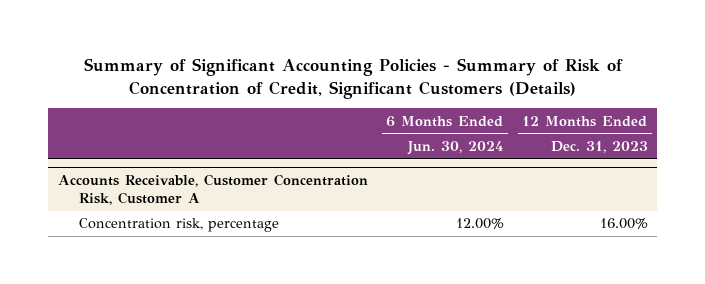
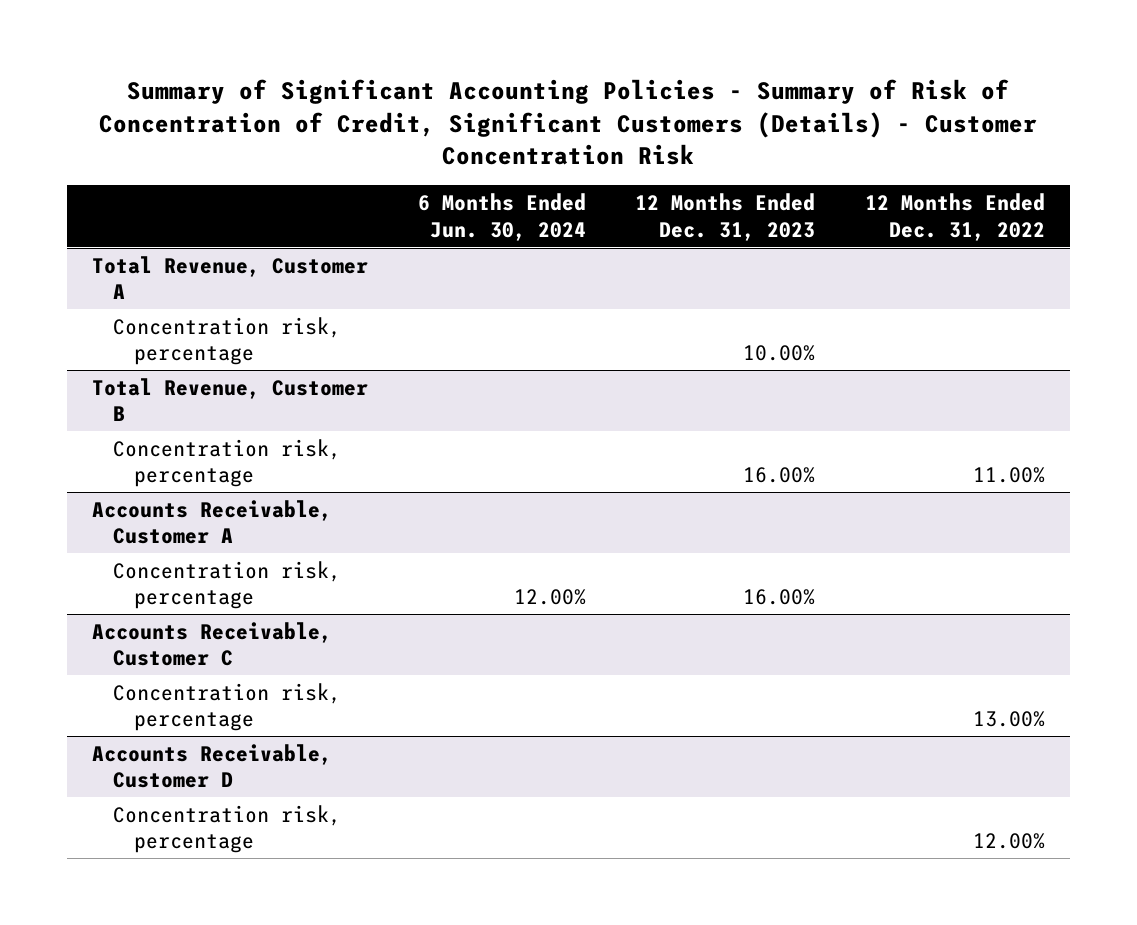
- Summary of Significant Accounting Policies - Summary of Risk of Concentration of Credit, Significant Customers (Details)
+ Summary of Significant Accounting Policies - Summary of Risk of Concentration of Credit, Significant Customers (Details) - Customer Concentration Risk
- | 6 Months Ended Jun. 30, 2024 | 12 Months Ended Dec. 31, 2023
+ | 6 Months Ended Jun. 30, 2024 | 12 Months Ended Dec. 31, 2023 | 12 Months Ended Dec. 31, 2022
- Accounts Receivable, Customer Concentration Risk, Customer A
+ Total Revenue, Customer A
+ Concentration risk, percentage | | 10.00% |
+ Total Revenue, Customer B
+ Concentration risk, percentage | | 16.00% | 11.00%
+ Accounts Receivable, Customer A
+ Accounts Receivable, Customer C
+ Concentration risk, percentage | | | 13.00%
+ Accounts Receivable, Customer D
+ Concentration risk, percentage | | | 12.00%

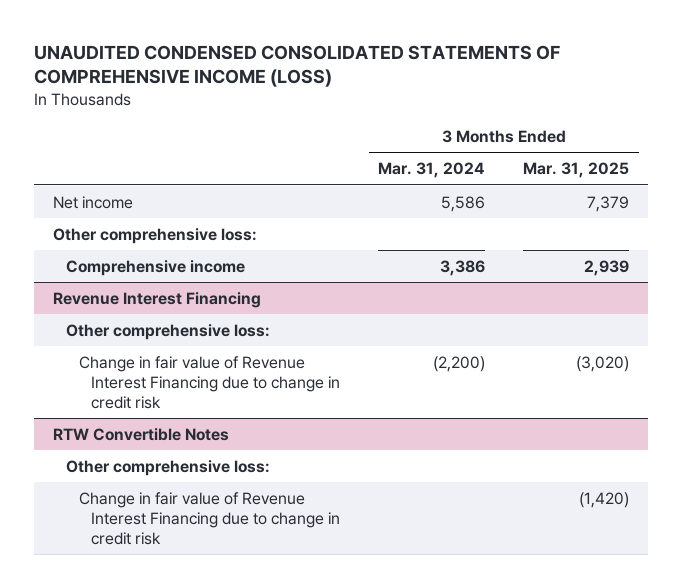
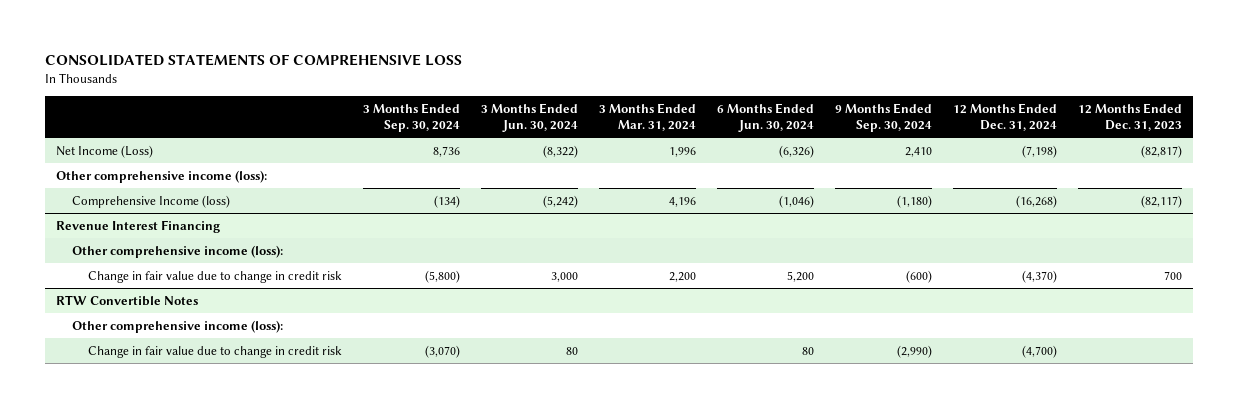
- UNAUDITED CONDENSED CONSOLIDATED STATEMENTS OF COMPREHENSIVE INCOME (LOSS)
+ CONSOLIDATED STATEMENTS OF COMPREHENSIVE LOSS
- | 3 Months Ended Mar. 31, 2024 | 3 Months Ended Mar. 31, 2025
+ | 3 Months Ended Sep. 30, 2024 | 3 Months Ended Jun. 30, 2024 | 3 Months Ended Mar. 31, 2024 | 6 Months Ended Jun. 30, 2024 | 9 Months Ended Sep. 30, 2024 | 12 Months Ended Dec. 31, 2024 | 12 Months Ended Dec. 31, 2023
- Net income | 5,586 | 7,379
- Other comprehensive loss:
- Comprehensive income | 3,386 | 2,939
+ Net Income (Loss) | 8,736 | (8,322) | 1,996 | (6,326) | 2,410 | (7,198) | (82,817)
+ Other comprehensive income (loss):
+ Comprehensive Income (loss) | (134) | (5,242) | 4,196 | (1,046) | (1,180) | (16,268) | (82,117)
@ Revenue Interest Financing
- Other comprehensive loss:
- Change in fair value of Revenue Interest Financing due to change in credit risk | (2,200) | (3,020)
+ Other comprehensive income (loss):
+ Change in fair value due to change in credit risk | (5,800) | 3,000 | 2,200 | 5,200 | (600) | (4,370) | 700
@ RTW Convertible Notes
- Other comprehensive loss:
- Change in fair value of Revenue Interest Financing due to change in credit risk | | (1,420)
+ Other comprehensive income (loss):
+ Change in fair value due to change in credit risk | (3,070) | 80 | | 80 | (2,990) | (4,700) |

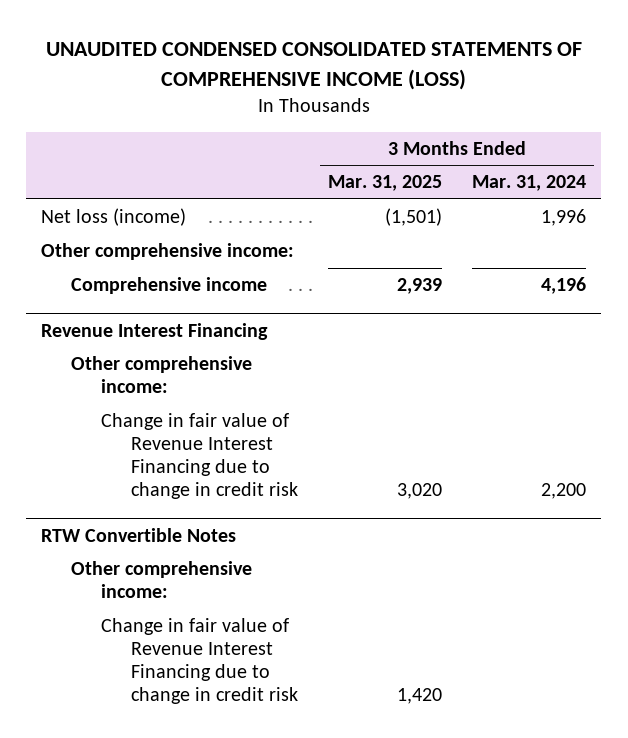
- CONSOLIDATED STATEMENTS OF COMPREHENSIVE LOSS
+ UNAUDITED CONDENSED CONSOLIDATED STATEMENTS OF COMPREHENSIVE INCOME (LOSS)
- | 3 Months Ended Sep. 30, 2024 | 3 Months Ended Jun. 30, 2024 | 3 Months Ended Mar. 31, 2024 | 6 Months Ended Jun. 30, 2024 | 9 Months Ended Sep. 30, 2024 | 12 Months Ended Dec. 31, 2024 | 12 Months Ended Dec. 31, 2023
+ | 3 Months Ended Mar. 31, 2025 | 3 Months Ended Mar. 31, 2024
- Net Income (Loss) | 8,736 | (8,322) | 1,996 | (6,326) | 2,410 | (7,198) | (82,817)
- Other comprehensive income (loss):
- Comprehensive Income (loss) | (134) | (5,242) | 4,196 | (1,046) | (1,180) | (16,268) | (82,117)
+ Net loss (income) | (1,501) | 1,996
+ Other comprehensive income:
+ Comprehensive income | 2,939 | 4,196
@ Revenue Interest Financing
- Other comprehensive income (loss):
- Change in fair value due to change in credit risk | (5,800) | 3,000 | 2,200 | 5,200 | (600) | (4,370) | 700
+ Other comprehensive income:
+ Change in fair value of Revenue Interest Financing due to change in credit risk | 3,020 | 2,200
@ RTW Convertible Notes
- Other comprehensive income (loss):
- Change in fair value due to change in credit risk | (3,070) | 80 | | 80 | (2,990) | (4,700) |
+ Other comprehensive income:
+ Change in fair value of Revenue Interest Financing due to change in credit risk | 1,420 |

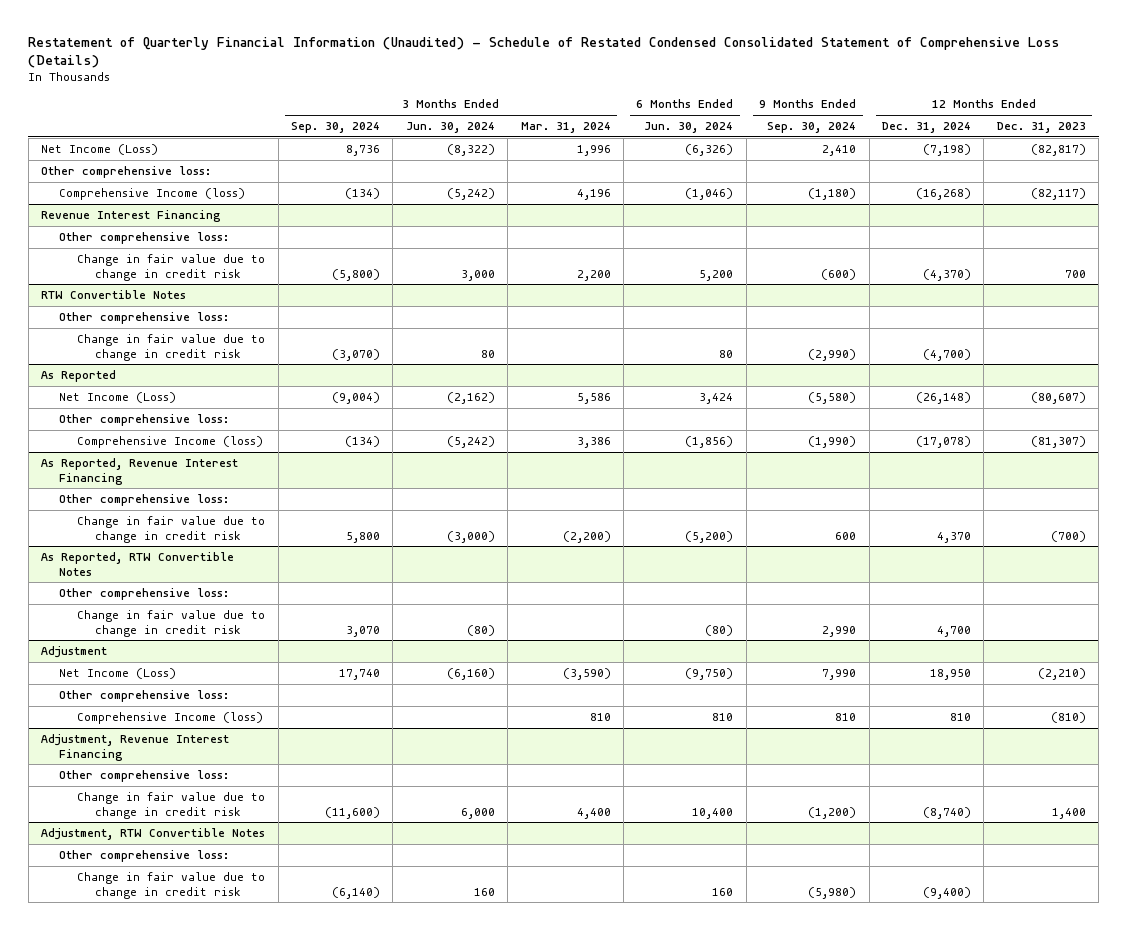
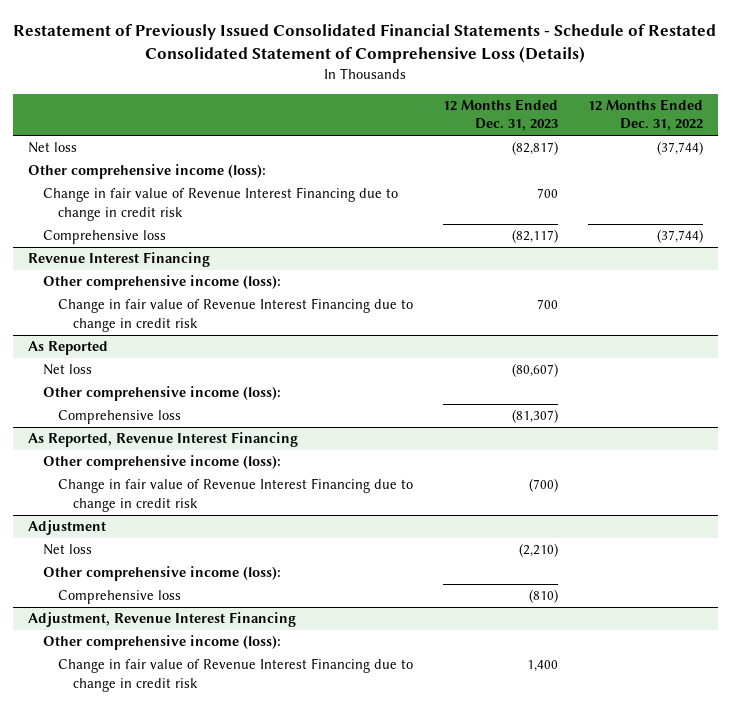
- Restatement of Quarterly Financial Information (Unaudited) - Schedule of Restated Condensed Consolidated Statement of Comprehensive Loss (Details)
+ Restatement of Previously Issued Consolidated Financial Statements - Schedule of Restated Consolidated Statement of Comprehensive Loss (Details)
- | 3 Months Ended Sep. 30, 2024 | 3 Months Ended Jun. 30, 2024 | 3 Months Ended Mar. 31, 2024 | 6 Months Ended Jun. 30, 2024 | 9 Months Ended Sep. 30, 2024 | 12 Months Ended Dec. 31, 2024 | 12 Months Ended Dec. 31, 2023
+ | 12 Months Ended Dec. 31, 2023 | 12 Months Ended Dec. 31, 2022
- Net Income (Loss) | 8,736 | (8,322) | 1,996 | (6,326) | 2,410 | (7,198) | (82,817)
- Other comprehensive loss:
- Comprehensive Income (loss) | (134) | (5,242) | 4,196 | (1,046) | (1,180) | (16,268) | (82,117)
+ Net loss | (82,817) | (37,744)
+ Other comprehensive income (loss):
+ Change in fair value of Revenue Interest Financing due to change in credit risk | 700 |
+ Comprehensive loss | (82,117) | (37,744)
@ Revenue Interest Financing
- Other comprehensive loss:
- Change in fair value due to change in credit risk | (5,800) | 3,000 | 2,200 | 5,200 | (600) | (4,370) | 700
- RTW Convertible Notes
- Other comprehensive loss:
- Change in fair value due to change in credit risk | (3,070) | 80 | | 80 | (2,990) | (4,700) |
@ Revenue Interest Financing
+ Other comprehensive income (loss):
+ Change in fair value of Revenue Interest Financing due to change in credit risk | 700 |
@ As Reported
- Net Income (Loss) | (9,004) | (2,162) | 5,586 | 3,424 | (5,580) | (26,148) | (80,607)
- Other comprehensive loss:
- Comprehensive Income (loss) | (134) | (5,242) | 3,386 | (1,856) | (1,990) | (17,078) | (81,307)
+ Net loss | (80,607) |
+ Other comprehensive income (loss):
+ Comprehensive loss | (81,307) |
@ As Reported, Revenue Interest Financing
- Other comprehensive loss:
- Change in fair value due to change in credit risk | 5,800 | (3,000) | (2,200) | (5,200) | 600 | 4,370 | (700)
- As Reported, RTW Convertible Notes
- Other comprehensive loss:
- Change in fair value due to change in credit risk | 3,070 | (80) | | (80) | 2,990 | 4,700 |
@ As Reported, Revenue Interest Financing
+ Other comprehensive income (loss):
+ Change in fair value of Revenue Interest Financing due to change in credit risk | (700) |
@ Adjustment
- Net Income (Loss) | 17,740 | (6,160) | (3,590) | (9,750) | 7,990 | 18,950 | (2,210)
- Other comprehensive loss:
- Comprehensive Income (loss) | | | 810 | 810 | 810 | 810 | (810)
+ Net loss | (2,210) |
+ Other comprehensive income (loss):
+ Comprehensive loss | (810) |
@ Adjustment, Revenue Interest Financing
- Other comprehensive loss:
- Change in fair value due to change in credit risk | (11,600) | 6,000 | 4,400 | 10,400 | (1,200) | (8,740) | 1,400
- Adjustment, RTW Convertible Notes
- Other comprehensive loss:
- Change in fair value due to change in credit risk | (6,140) | 160 | | 160 | (5,980) | (9,400) |
@ Adjustment, Revenue Interest Financing
+ Other comprehensive income (loss):
+ Change in fair value of Revenue Interest Financing due to change in credit risk | 1,400 |

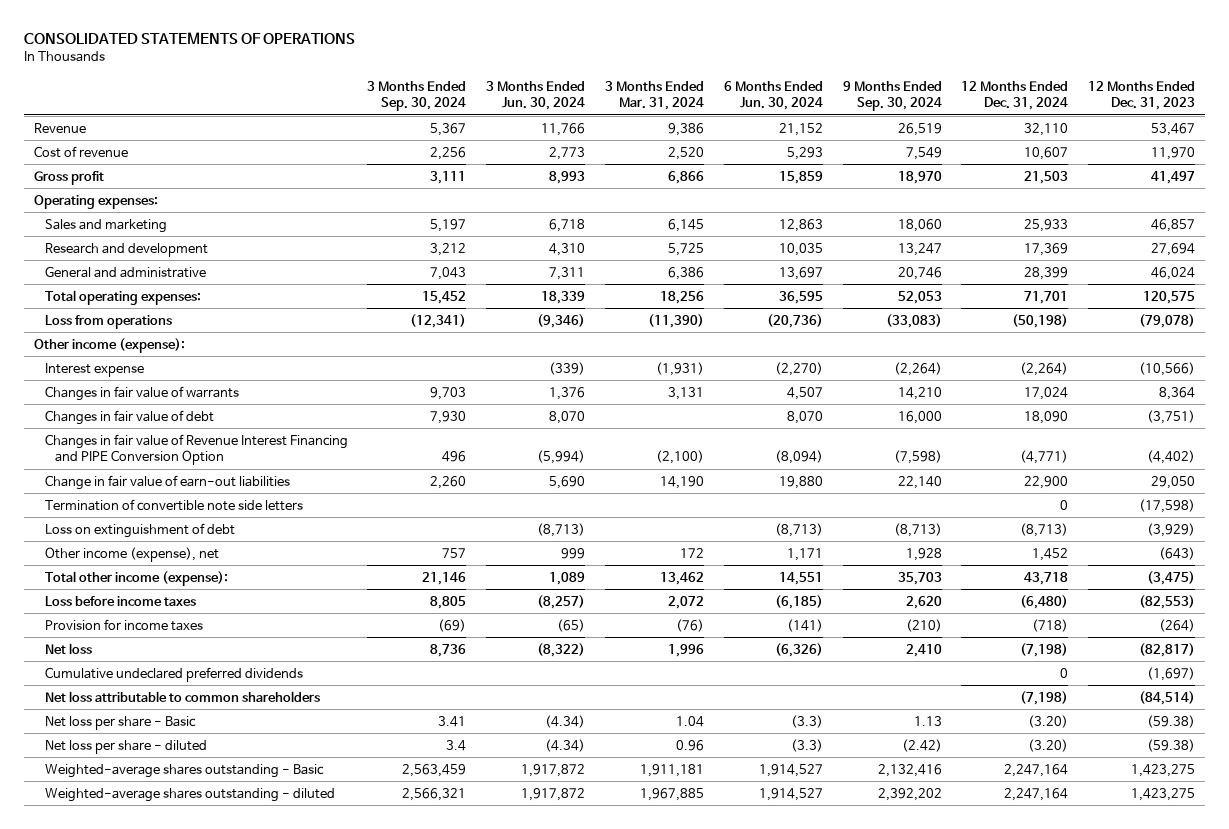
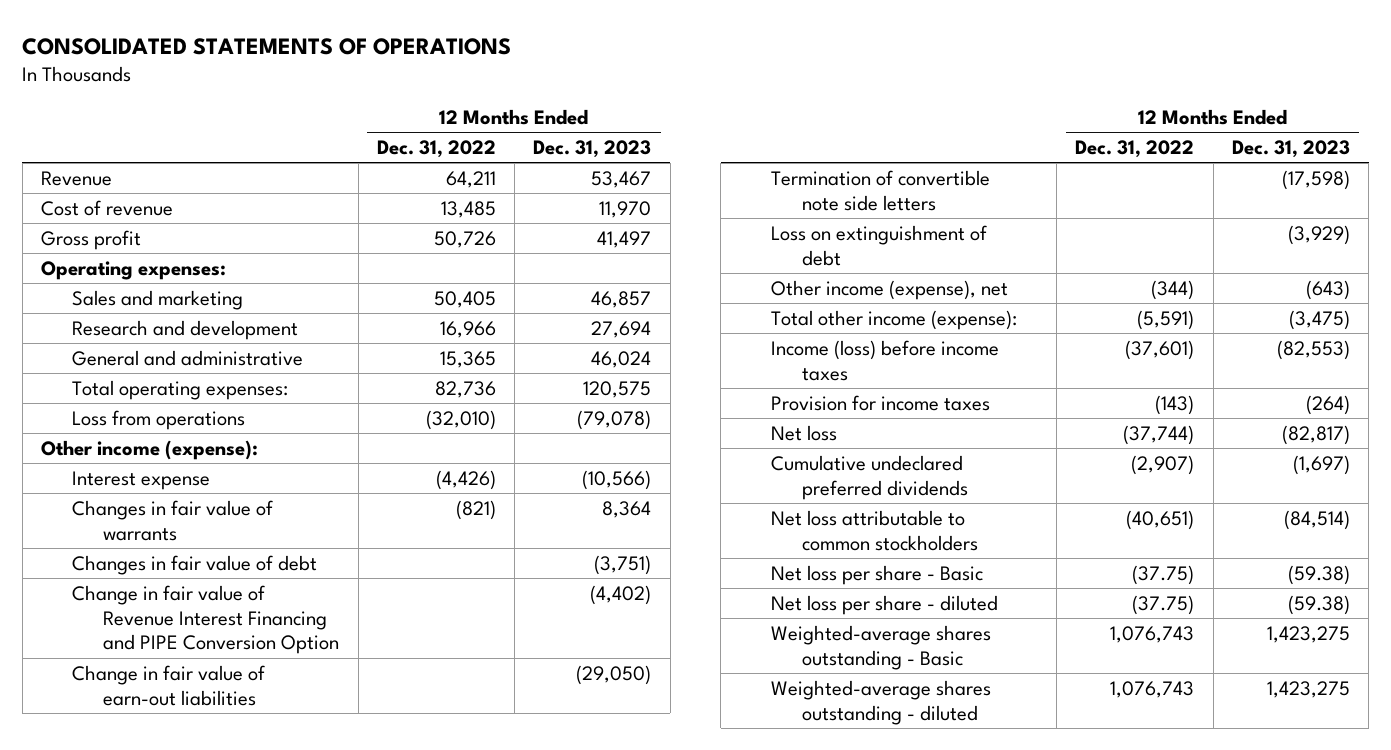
- | 3 Months Ended Sep. 30, 2024 | 3 Months Ended Jun. 30, 2024 | 3 Months Ended Mar. 31, 2024 | 6 Months Ended Jun. 30, 2024 | 9 Months Ended Sep. 30, 2024 | 12 Months Ended Dec. 31, 2024 | 12 Months Ended Dec. 31, 2023
+ | 12 Months Ended Dec. 31, 2022 | 12 Months Ended Dec. 31, 2023
- Changes in fair value of Revenue Interest Financing and PIPE Conversion Option | 496 | (5,994) | (2,100) | (8,094) | (7,598) | (4,771) | (4,402)
- Change in fair value of earn-out liabilities | 2,260 | 5,690 | 14,190 | 19,880 | 22,140 | 22,900 | 29,050
+ Change in fair value of Revenue Interest Financing and PIPE Conversion Option | | (4,402)
+ Change in fair value of earn-out liabilities | | (29,050)
- Loss before income taxes | 8,805 | (8,257) | 2,072 | (6,185) | 2,620 | (6,480) | (82,553)
+ Income (loss) before income taxes | (37,601) | (82,553)
- Net loss attributable to common shareholders | | | | | | (7,198) | (84,514)
+ Net loss attributable to common stockholders | (40,651) | (84,514)

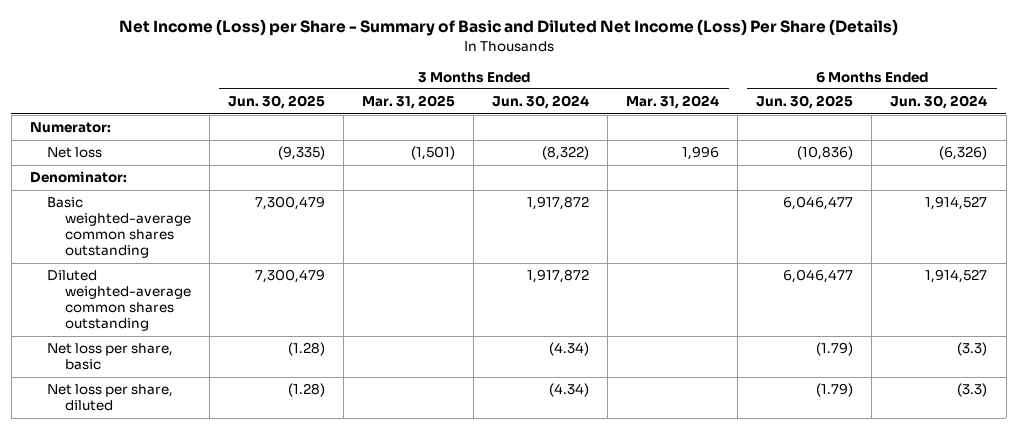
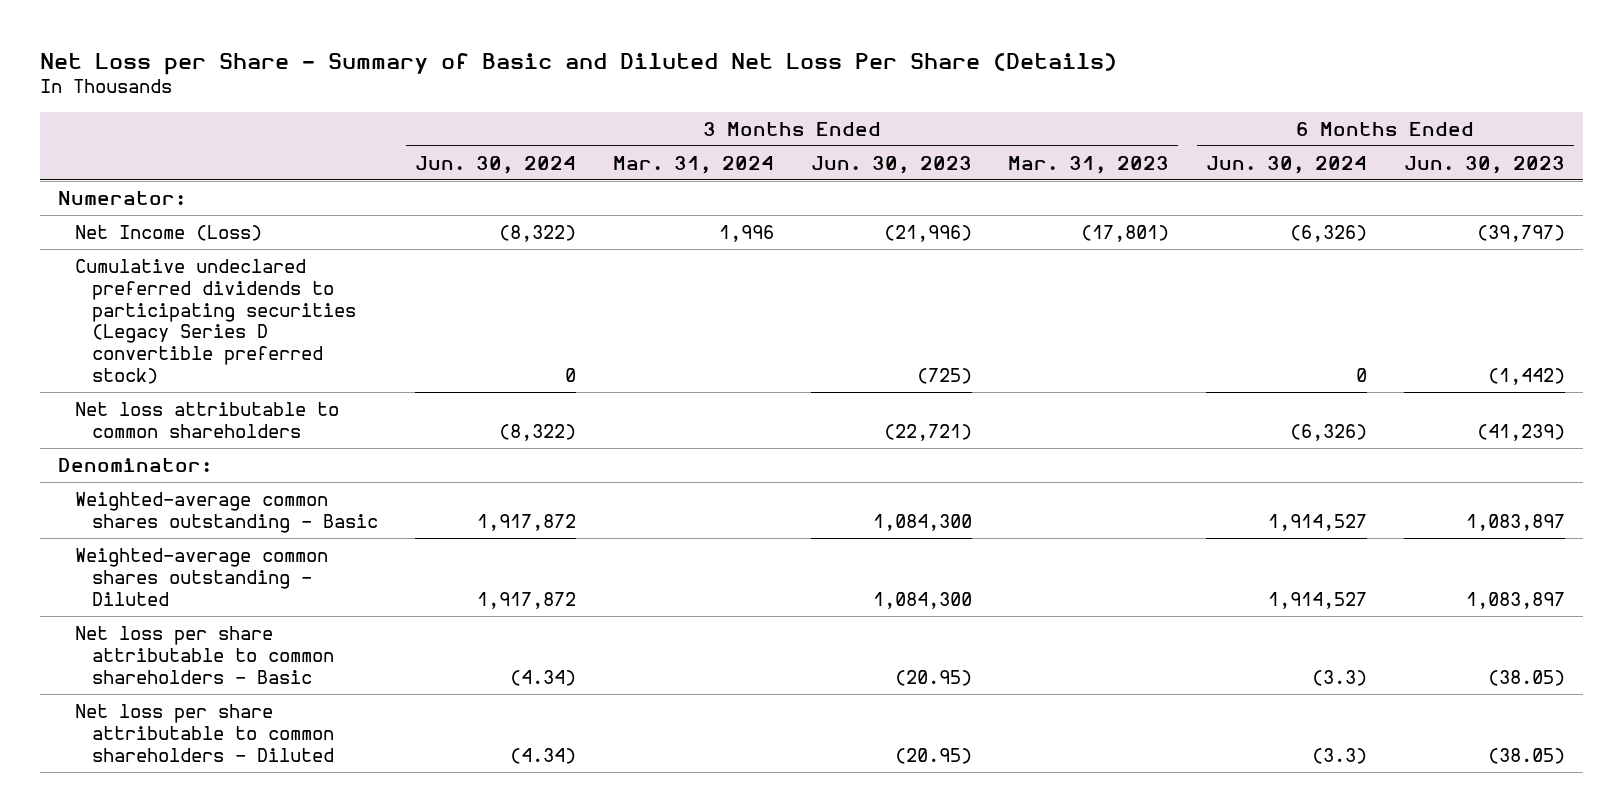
- Net Income (Loss) per Share - Summary of Basic and Diluted Net Income (Loss) Per Share (Details)
+ Net Loss per Share - Summary of Basic and Diluted Net Loss Per Share (Details)
- | 3 Months Ended Jun. 30, 2025 | 3 Months Ended Mar. 31, 2025 | 3 Months Ended Jun. 30, 2024 | 3 Months Ended Mar. 31, 2024 | 6 Months Ended Jun. 30, 2025 | 6 Months Ended Jun. 30, 2024
+ | 3 Months Ended Jun. 30, 2024 | 3 Months Ended Mar. 31, 2024 | 3 Months Ended Jun. 30, 2023 | 3 Months Ended Mar. 31, 2023 | 6 Months Ended Jun. 30, 2024 | 6 Months Ended Jun. 30, 2023
- Net loss | (9,335) | (1,501) | (8,322) | 1,996 | (10,836) | (6,326)
+ Net Income (Loss) | (8,322) | 1,996 | (21,996) | (17,801) | (6,326) | (39,797)
+ Cumulative undeclared preferred dividends to participating securities (Legacy Series D convertible preferred stock) | 0 | | (725) | | 0 | (1,442)
+ Net loss attributable to common shareholders | (8,322) | | (22,721) | | (6,326) | (41,239)
- Basic weighted-average common shares outstanding | 7,300,479 | | 1,917,872 | | 6,046,477 | 1,914,527
- Diluted weighted-average common shares outstanding | 7,300,479 | | 1,917,872 | | 6,046,477 | 1,914,527
- Net loss per share, basic | (1.28) | | (4.34) | | (1.79) | (3.3)
- Net loss per share, diluted | (1.28) | | (4.34) | | (1.79) | (3.3)
+ Weighted-average common shares outstanding - Basic | 1,917,872 | | 1,084,300 | | 1,914,527 | 1,083,897
+ Weighted-average common shares outstanding - Diluted | 1,917,872 | | 1,084,300 | | 1,914,527 | 1,083,897
+ Net loss per share attributable to common shareholders - Basic | (4.34) | | (20.95) | | (3.3) | (38.05)
+ Net loss per share attributable to common shareholders - Diluted | (4.34) | | (20.95) | | (3.3) | (38.05)

